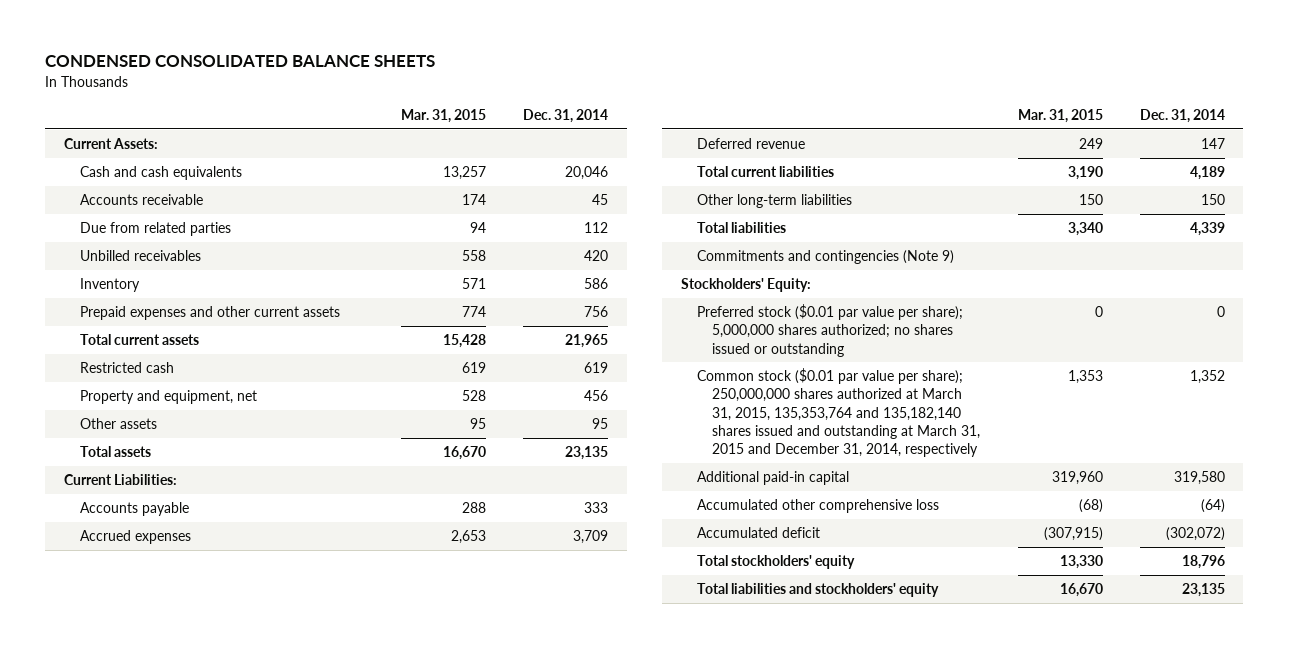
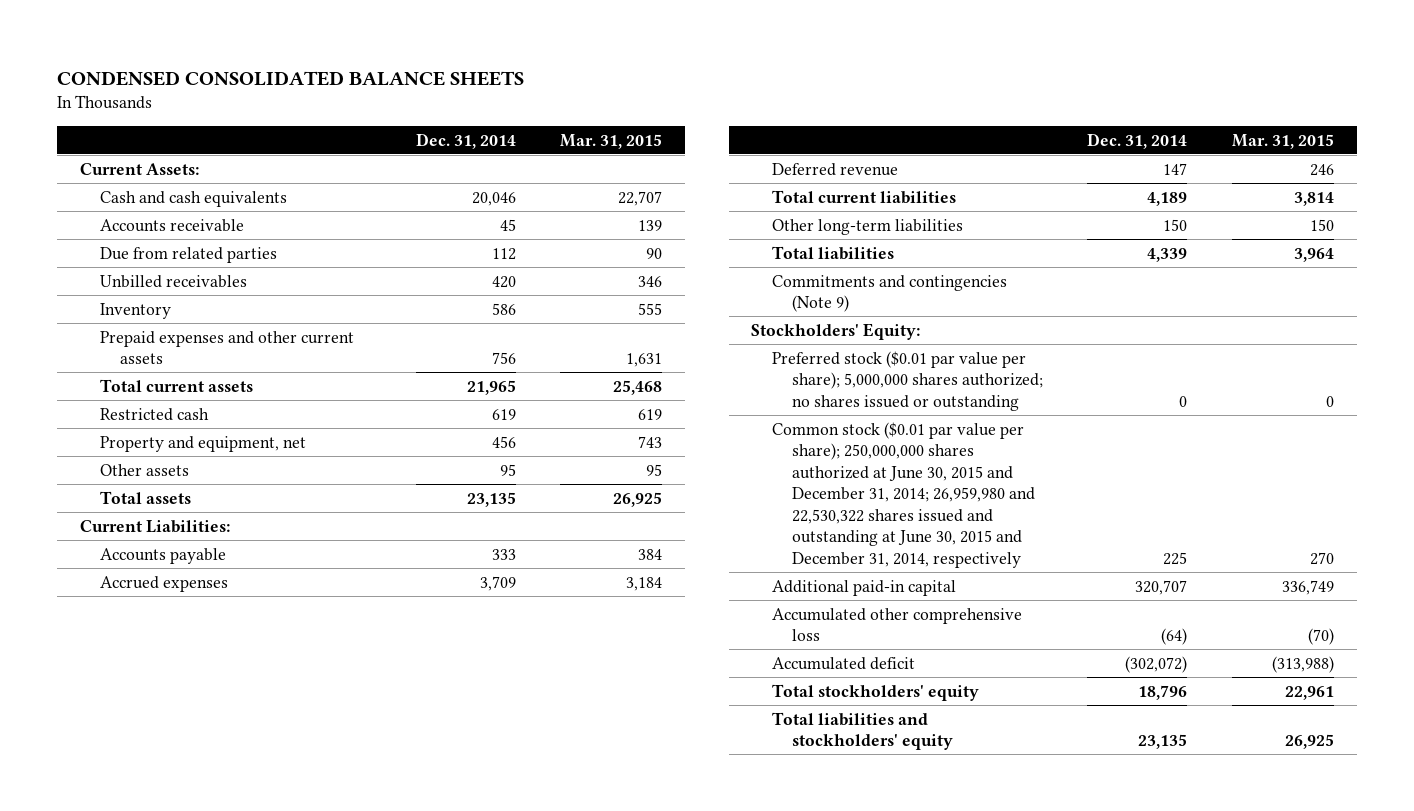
- | Mar. 31, 2015 | Dec. 31, 2014
+ | Dec. 31, 2014 | Mar. 31, 2015
- Cash and cash equivalents | 13,257 | 20,046
- Accounts receivable | 174 | 45
- Due from related parties | 94 | 112
- Unbilled receivables | 558 | 420
- Inventory | 571 | 586
- Prepaid expenses and other current assets | 774 | 756
- Total current assets | 15,428 | 21,965
+ Cash and cash equivalents | 20,046 | 22,707
+ Accounts receivable | 45 | 139
+ Due from related parties | 112 | 90
+ Unbilled receivables | 420 | 346
+ Inventory | 586 | 555
+ Prepaid expenses and other current assets | 756 | 1,631
+ Total current assets | 21,965 | 25,468
- Property and equipment, net | 528 | 456
+ Property and equipment, net | 456 | 743
- Total assets | 16,670 | 23,135
+ Total assets | 23,135 | 26,925
- Accounts payable | 288 | 333
- Accrued expenses | 2,653 | 3,709
- Deferred revenue | 249 | 147
- Total current liabilities | 3,190 | 4,189
+ Accounts payable | 333 | 384
+ Accrued expenses | 3,709 | 3,184
+ Deferred revenue | 147 | 246
+ Total current liabilities | 4,189 | 3,814
- Total liabilities | 3,340 | 4,339
+ Total liabilities | 4,339 | 3,964
- Common stock ($0.01 par value per share); 250,000,000 shares authorized at March 31, 2015, 135,353,764 and 135,182,140 shares issued and outstanding at March 31, 2015 and December 31, 2014, respectively | 1,353 | 1,352
- Additional paid-in capital | 319,960 | 319,580
- Accumulated other comprehensive loss | (68) | (64)
- Accumulated deficit | (307,915) | (302,072)
- Total stockholders' equity | 13,330 | 18,796
- Total liabilities and stockholders' equity | 16,670 | 23,135
+ Common stock ($0.01 par value per share); 250,000,000 shares authorized at June 30, 2015 and December 31, 2014; 26,959,980 and 22,530,322 shares issued and outstanding at June 30, 2015 and December 31, 2014, respectively | 225 | 270
+ Additional paid-in capital | 320,707 | 336,749
+ Accumulated other comprehensive loss | (64) | (70)
+ Accumulated deficit | (302,072) | (313,988)
+ Total stockholders' equity | 18,796 | 22,961
+ Total liabilities and stockholders' equity | 23,135 | 26,925

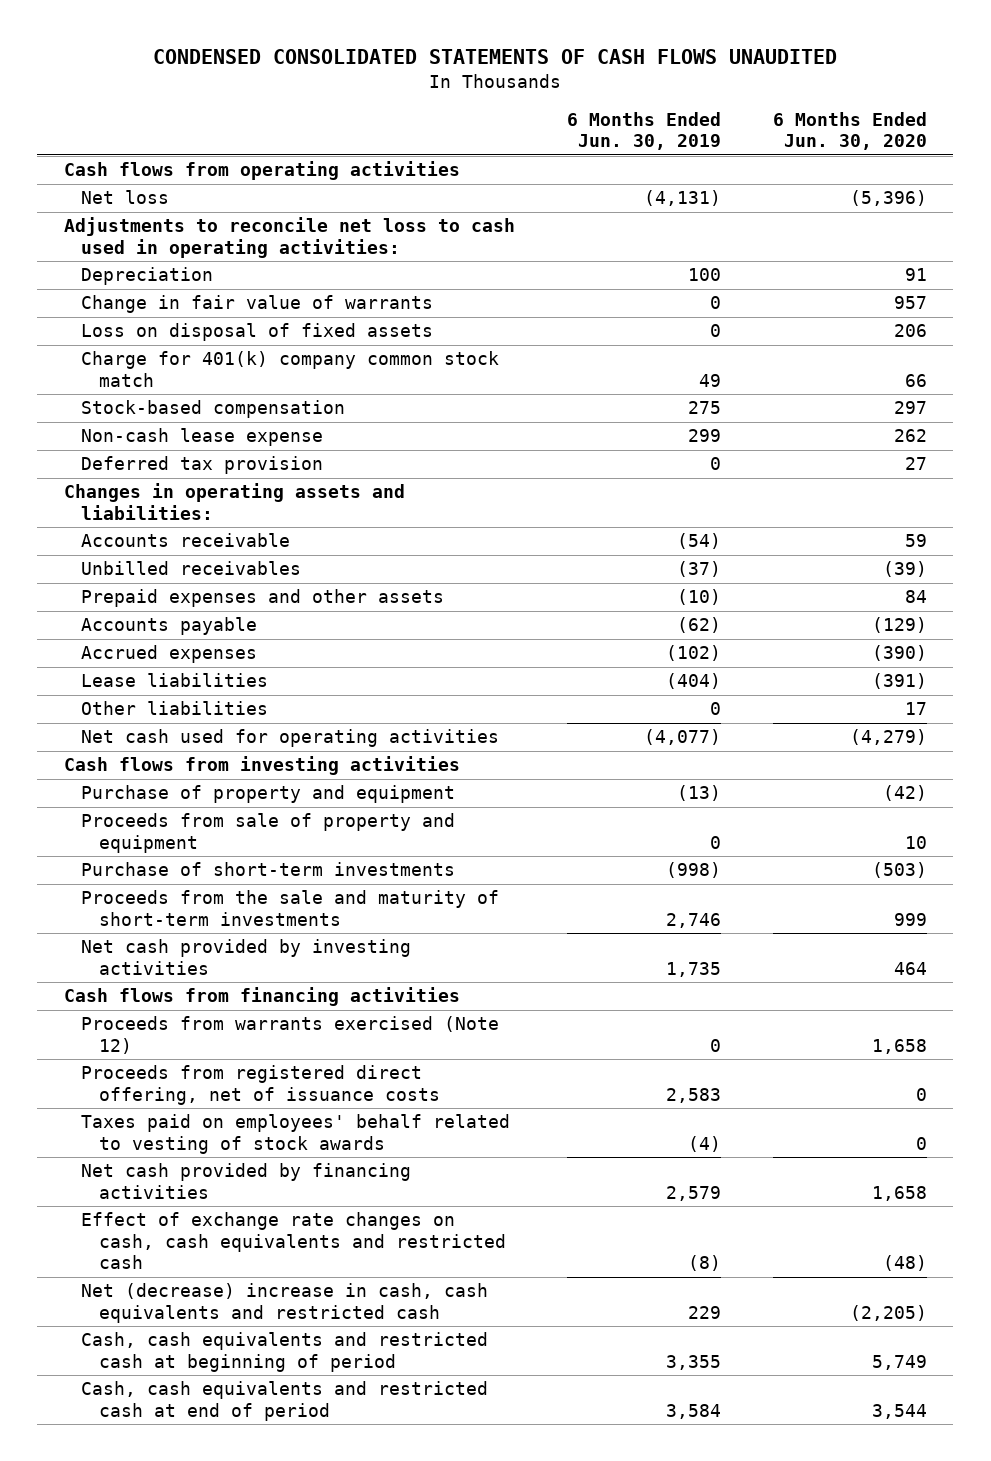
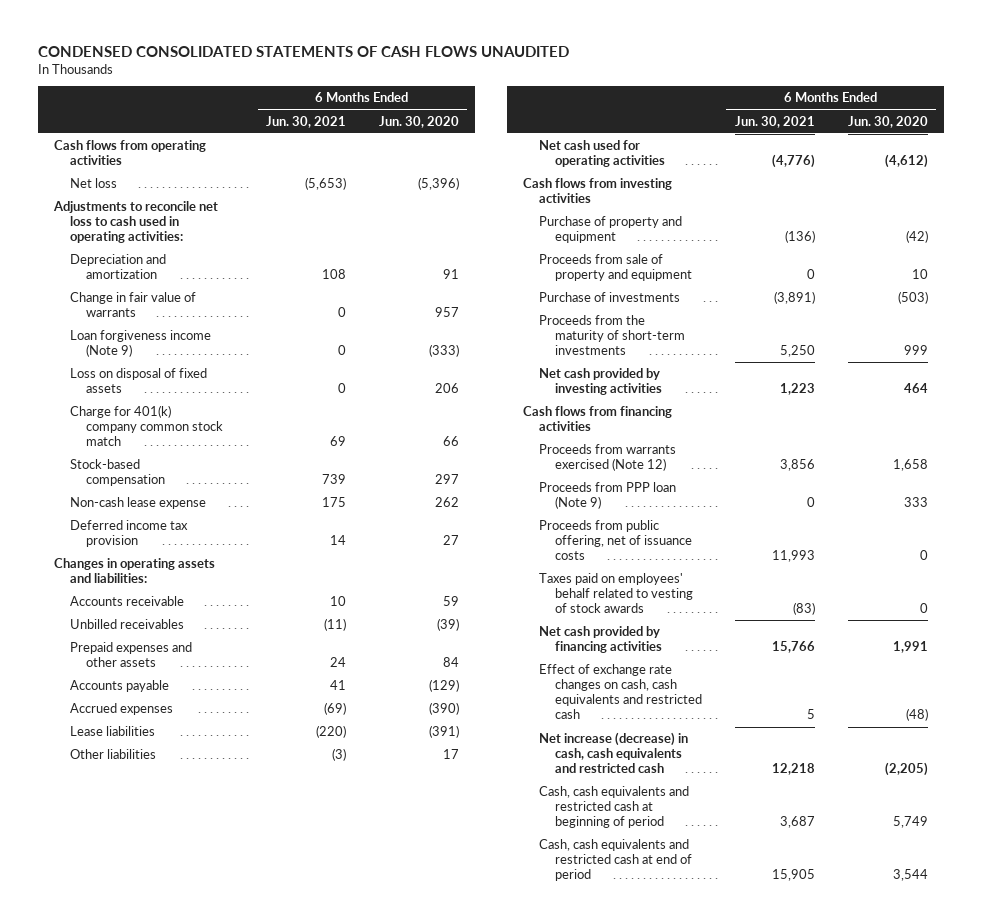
- | 6 Months Ended Jun. 30, 2019 | 6 Months Ended Jun. 30, 2020
+ | 6 Months Ended Jun. 30, 2021 | 6 Months Ended Jun. 30, 2020
- Depreciation | 100 | 91
+ Depreciation and amortization | 108 | 91
+ Loan forgiveness income (Note 9) | 0 | (333)
- Deferred tax provision | 0 | 27
+ Deferred income tax provision | 14 | 27
- Net cash used for operating activities | (4,077) | (4,279)
+ Net cash used for operating activities | (4,776) | (4,612)
- Purchase of short-term investments | (998) | (503)
- Proceeds from the sale and maturity of short-term investments | 2,746 | 999
+ Purchase of investments | (3,891) | (503)
+ Proceeds from the maturity of short-term investments | 5,250 | 999
- Proceeds from registered direct offering, net of issuance costs | 2,583 | 0
+ Proceeds from PPP loan (Note 9) | 0 | 333
+ Proceeds from public offering, net of issuance costs | 11,993 | 0
- Net cash provided by financing activities | 2,579 | 1,658
+ Net cash provided by financing activities | 15,766 | 1,991
- Net (decrease) increase in cash, cash equivalents and restricted cash | 229 | (2,205)
+ Net increase (decrease) in cash, cash equivalents and restricted cash | 12,218 | (2,205)

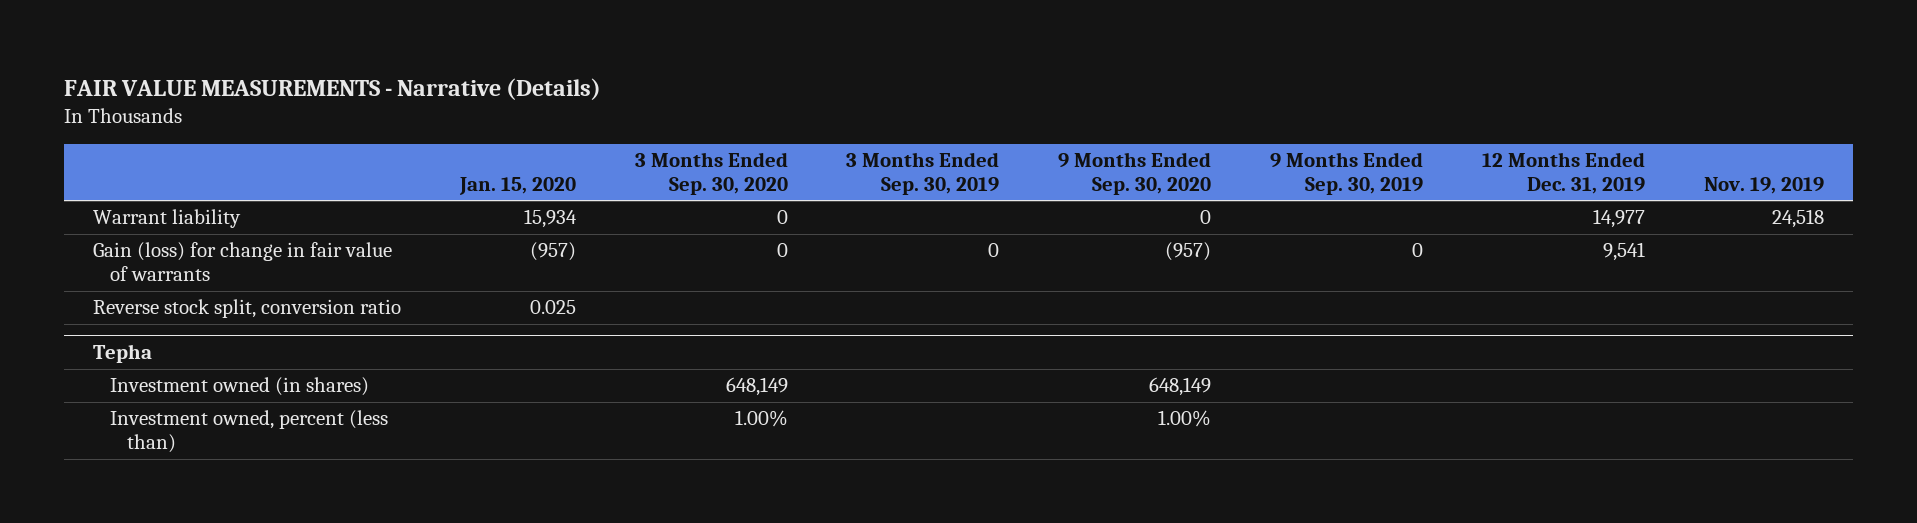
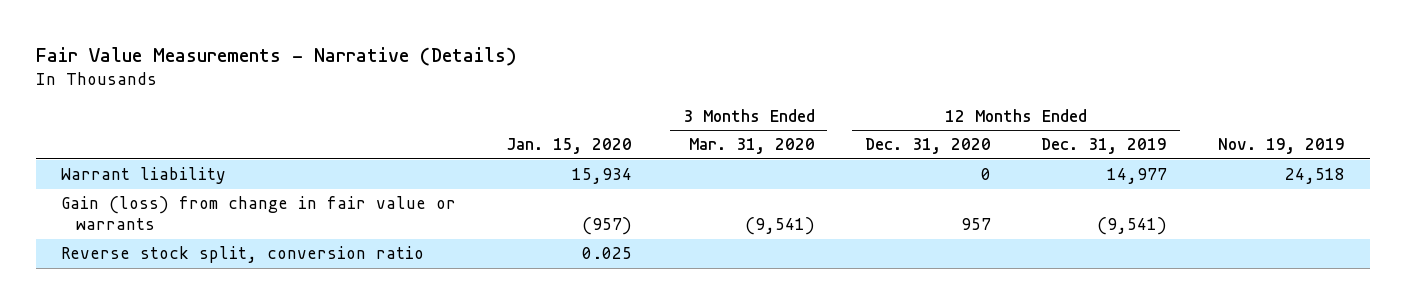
- FAIR VALUE MEASUREMENTS - Narrative (Details)
+ Fair Value Measurements - Narrative (Details)
- | Jan. 15, 2020 | 3 Months Ended Sep. 30, 2020 | 3 Months Ended Sep. 30, 2019 | 9 Months Ended Sep. 30, 2020 | 9 Months Ended Sep. 30, 2019 | 12 Months Ended Dec. 31, 2019 | Nov. 19, 2019
+ | Jan. 15, 2020 | 3 Months Ended Mar. 31, 2020 | 12 Months Ended Dec. 31, 2020 | 12 Months Ended Dec. 31, 2019 | Nov. 19, 2019
- Gain (loss) for change in fair value of warrants | (957) | 0 | 0 | (957) | 0 | 9,541 |
+ Gain (loss) from change in fair value or warrants | (957) | (9,541) | 957 | (9,541) |
- Tepha
- Investment owned (in shares) | | 648,149 | | 648,149 | | |
- Investment owned, percent (less than) | | 1.00% | | 1.00% | | |

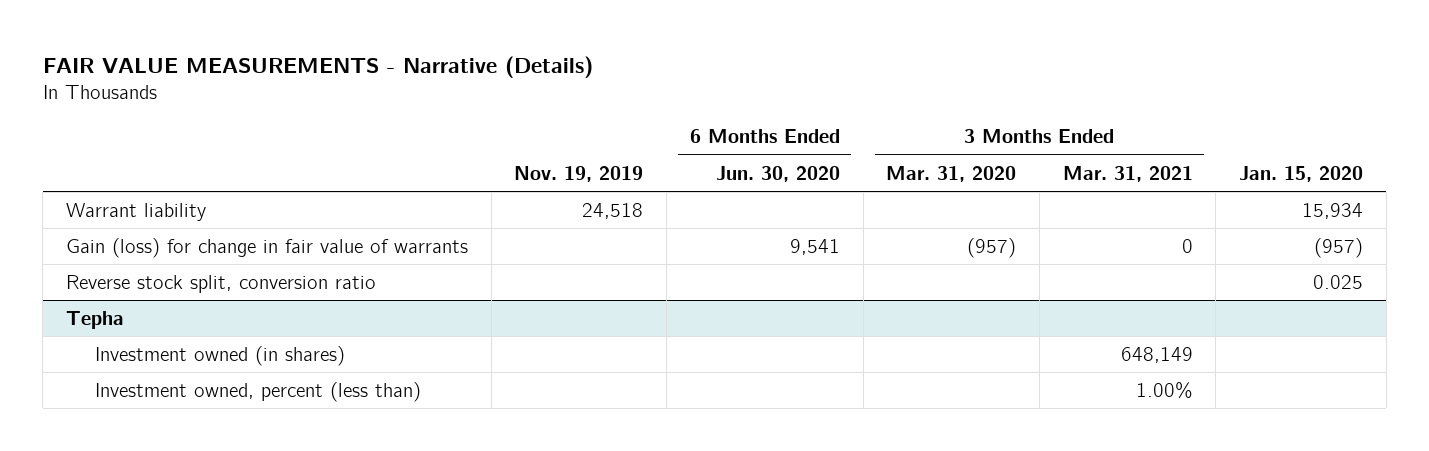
- Fair Value Measurements - Narrative (Details)
+ FAIR VALUE MEASUREMENTS - Narrative (Details)
- | Jan. 15, 2020 | 3 Months Ended Mar. 31, 2020 | 12 Months Ended Dec. 31, 2020 | 12 Months Ended Dec. 31, 2019 | Nov. 19, 2019
+ | Nov. 19, 2019 | 6 Months Ended Jun. 30, 2020 | 3 Months Ended Mar. 31, 2020 | 3 Months Ended Mar. 31, 2021 | Jan. 15, 2020
- Gain (loss) from change in fair value or warrants | (957) | (9,541) | 957 | (9,541) |
+ Gain (loss) for change in fair value of warrants | | 9,541 | (957) | 0 | (957)
+ Tepha
+ Investment owned (in shares) | | | | 648,149 |
+ Investment owned, percent (less than) | | | | 1.00% |

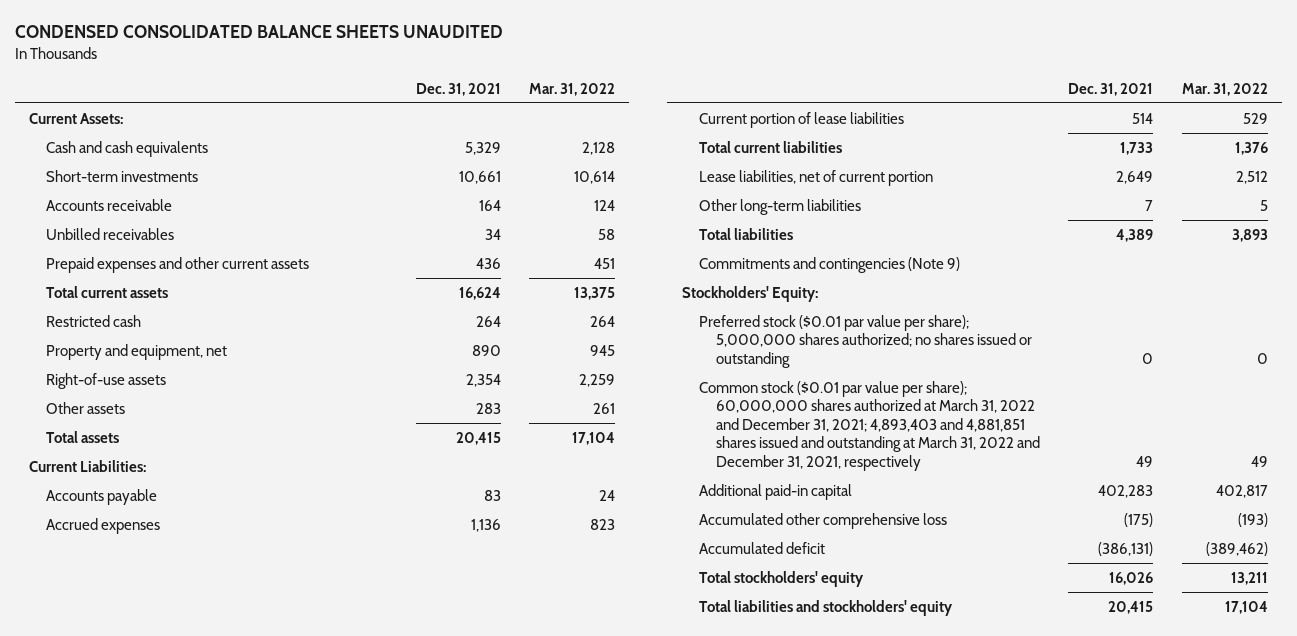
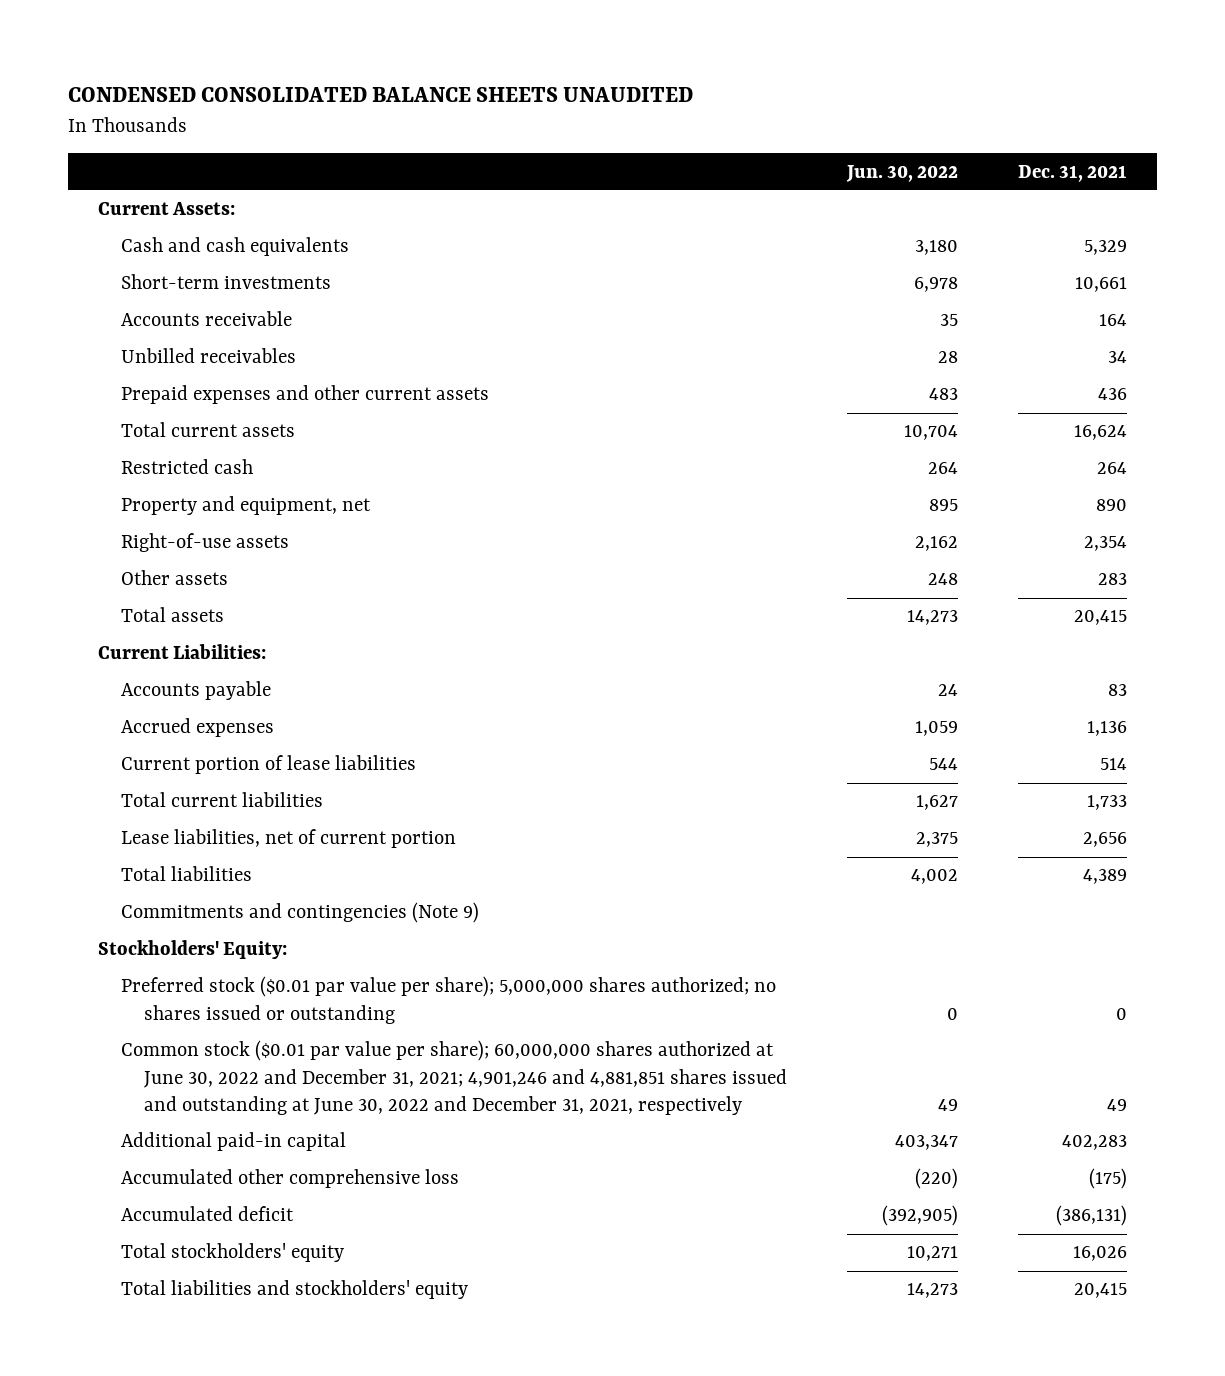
- | Dec. 31, 2021 | Mar. 31, 2022
+ | Jun. 30, 2022 | Dec. 31, 2021
- Lease liabilities, net of current portion | 2,649 | 2,512
- Other long-term liabilities | 7 | 5
+ Lease liabilities, net of current portion | 2,375 | 2,656
- Common stock ($0.01 par value per share); 60,000,000 shares authorized at March 31, 2022 and December 31, 2021; 4,893,403 and 4,881,851 shares issued and outstanding at March 31, 2022 and December 31, 2021, respectively | 49 | 49
+ Common stock ($0.01 par value per share); 60,000,000 shares authorized at June 30, 2022 and December 31, 2021; 4,901,246 and 4,881,851 shares issued and outstanding at June 30, 2022 and December 31, 2021, respectively | 49 | 49

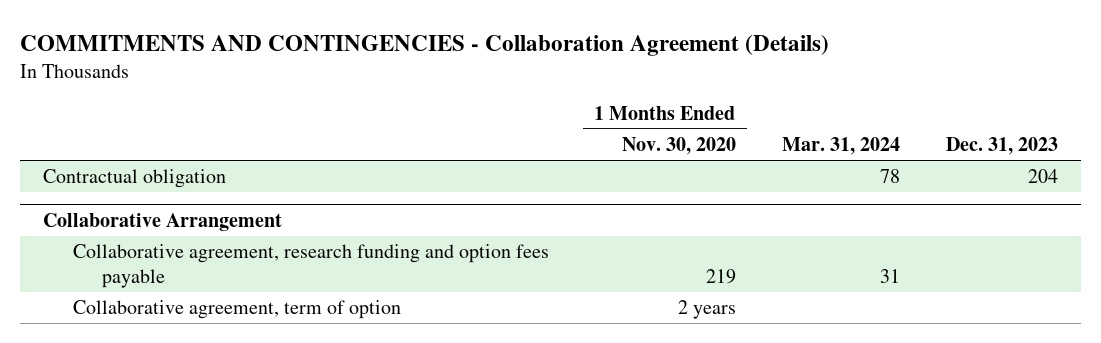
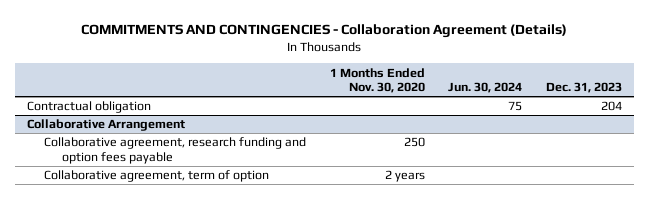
- | 1 Months Ended Nov. 30, 2020 | Mar. 31, 2024 | Dec. 31, 2023
+ | 1 Months Ended Nov. 30, 2020 | Jun. 30, 2024 | Dec. 31, 2023
@ Collaborative Arrangement
- Collaborative agreement, research funding and option fees payable | 219 | 31 |
+ Collaborative agreement, research funding and option fees payable | 250 | |

